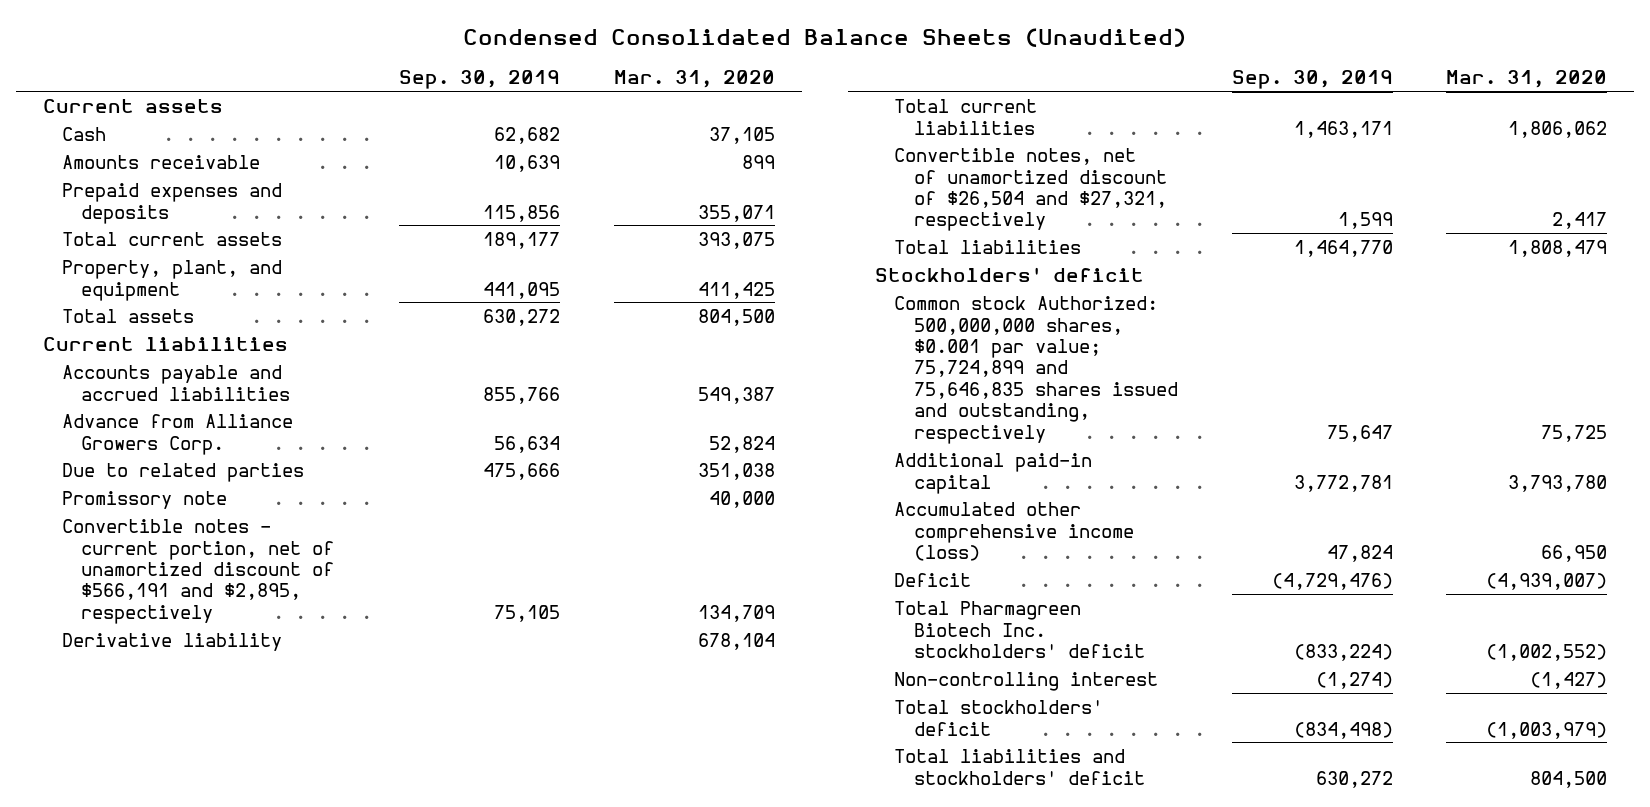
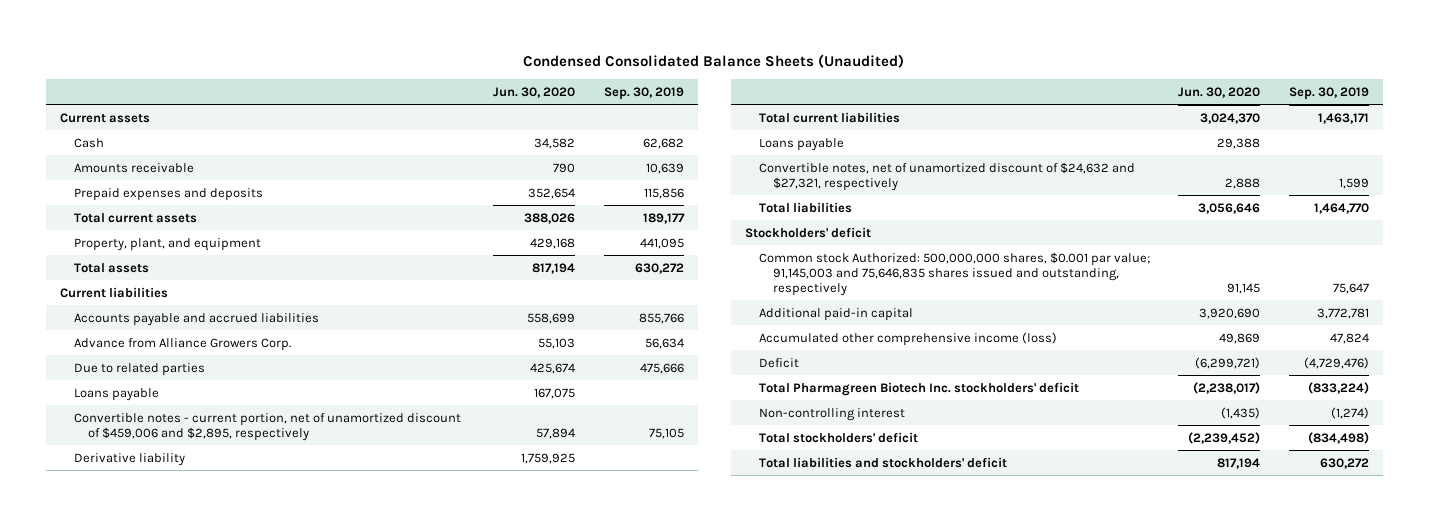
- | Sep. 30, 2019 | Mar. 31, 2020
+ | Jun. 30, 2020 | Sep. 30, 2019
- Promissory note | | 40,000
- Convertible notes - current portion, net of unamortized discount of $566,191 and $2,895, respectively | 75,105 | 134,709
+ Loans payable | 167,075 |
+ Convertible notes - current portion, net of unamortized discount of $459,006 and $2,895, respectively | 57,894 | 75,105
- Convertible notes, net of unamortized discount of $26,504 and $27,321, respectively | 1,599 | 2,417
+ Loans payable | 29,388 |
+ Convertible notes, net of unamortized discount of $24,632 and $27,321, respectively | 2,888 | 1,599
- Common stock Authorized: 500,000,000 shares, $0.001 par value; 75,724,899 and 75,646,835 shares issued and outstanding, respectively | 75,647 | 75,725
+ Common stock Authorized: 500,000,000 shares, $0.001 par value; 91,145,003 and 75,646,835 shares issued and outstanding, respectively | 91,145 | 75,647

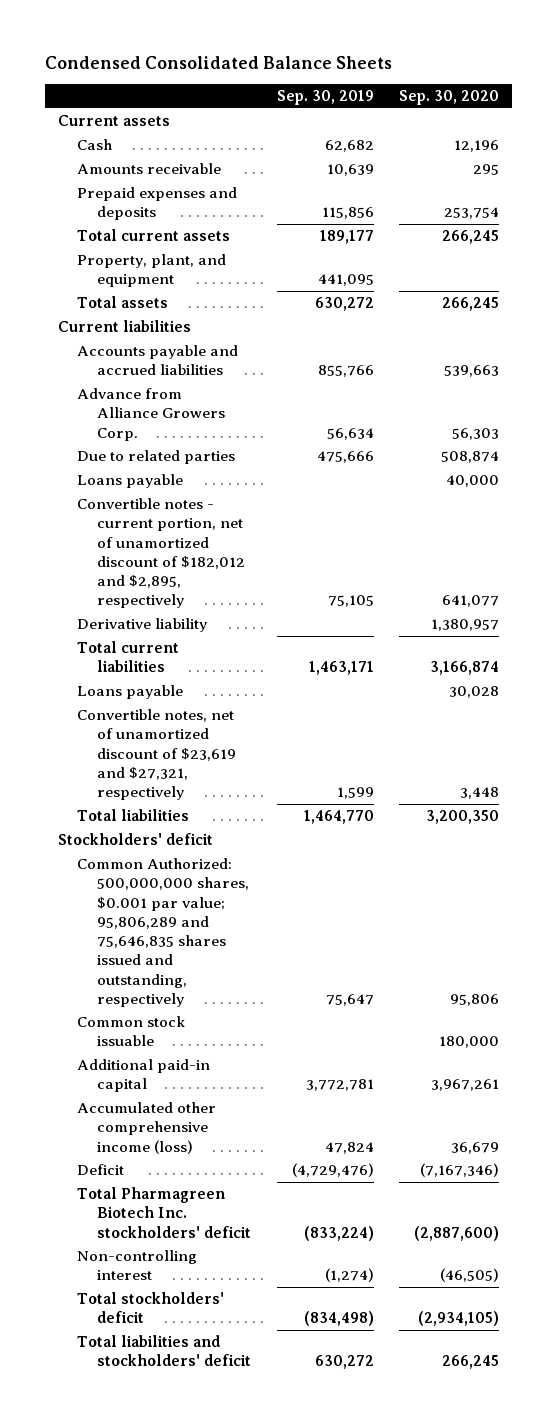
- Condensed Consolidated Balance Sheets (Unaudited)
+ Condensed Consolidated Balance Sheets
- | Jun. 30, 2020 | Sep. 30, 2019
+ | Sep. 30, 2019 | Sep. 30, 2020
- Convertible notes - current portion, net of unamortized discount of $459,006 and $2,895, respectively | 57,894 | 75,105
+ Convertible notes - current portion, net of unamortized discount of $182,012 and $2,895, respectively | 75,105 | 641,077
- Convertible notes, net of unamortized discount of $24,632 and $27,321, respectively | 2,888 | 1,599
+ Convertible notes, net of unamortized discount of $23,619 and $27,321, respectively | 1,599 | 3,448
- Common stock Authorized: 500,000,000 shares, $0.001 par value; 91,145,003 and 75,646,835 shares issued and outstanding, respectively | 91,145 | 75,647
+ Common Authorized: 500,000,000 shares, $0.001 par value; 95,806,289 and 75,646,835 shares issued and outstanding, respectively | 75,647 | 95,806
+ Common stock issuable | | 180,000

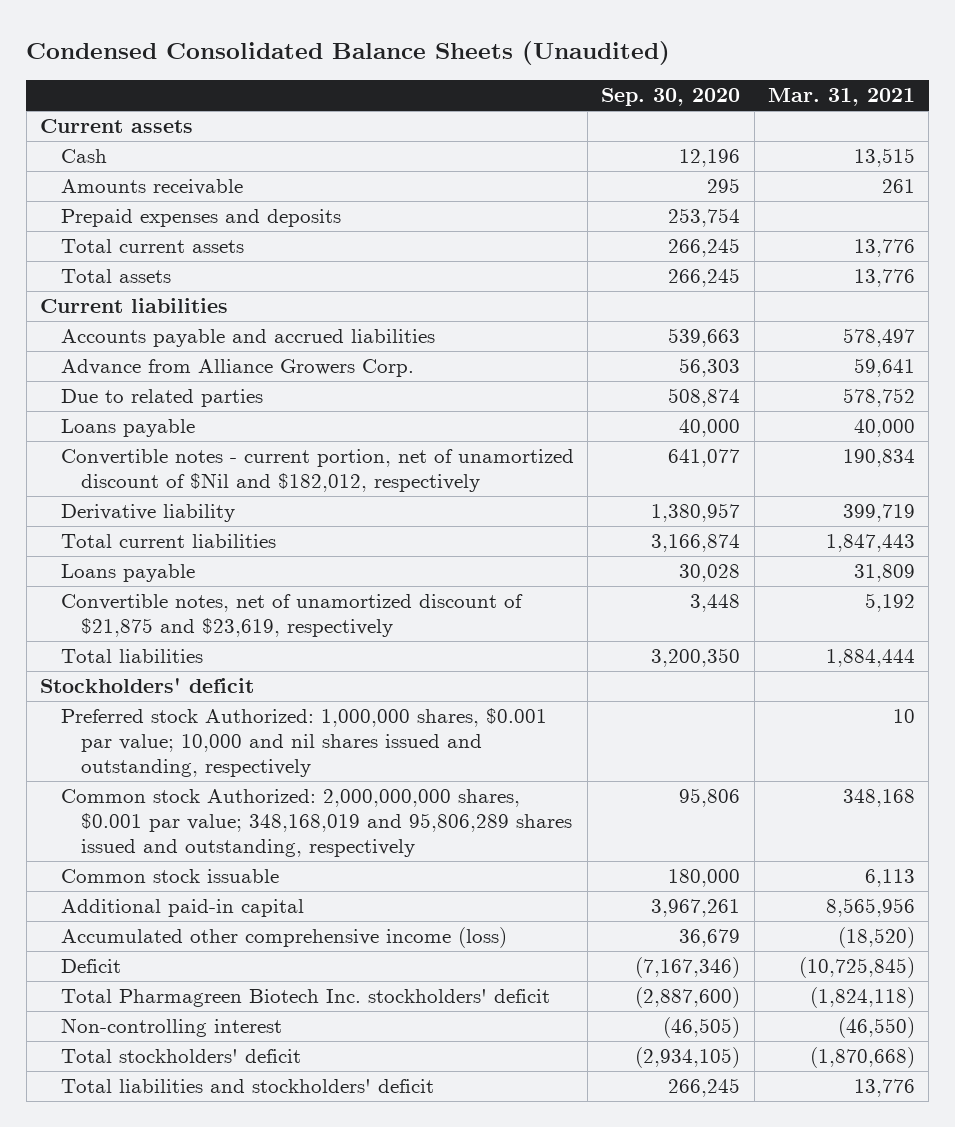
- Condensed Consolidated Balance Sheets
+ Condensed Consolidated Balance Sheets (Unaudited)
- | Sep. 30, 2019 | Sep. 30, 2020
+ | Sep. 30, 2020 | Mar. 31, 2021
- Property, plant, and equipment | 441,095 |
- Convertible notes - current portion, net of unamortized discount of $182,012 and $2,895, respectively | 75,105 | 641,077
+ Convertible notes - current portion, net of unamortized discount of $Nil and $182,012, respectively | 641,077 | 190,834
- Convertible notes, net of unamortized discount of $23,619 and $27,321, respectively | 1,599 | 3,448
+ Convertible notes, net of unamortized discount of $21,875 and $23,619, respectively | 3,448 | 5,192
- Common Authorized: 500,000,000 shares, $0.001 par value; 95,806,289 and 75,646,835 shares issued and outstanding, respectively | 75,647 | 95,806
+ Preferred stock Authorized: 1,000,000 shares, $0.001 par value; 10,000 and nil shares issued and outstanding, respectively | | 10
+ Common stock Authorized: 2,000,000,000 shares, $0.001 par value; 348,168,019 and 95,806,289 shares issued and outstanding, respectively | 95,806 | 348,168

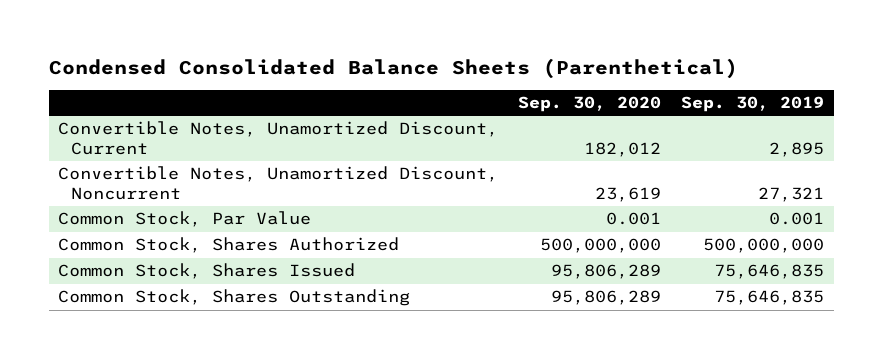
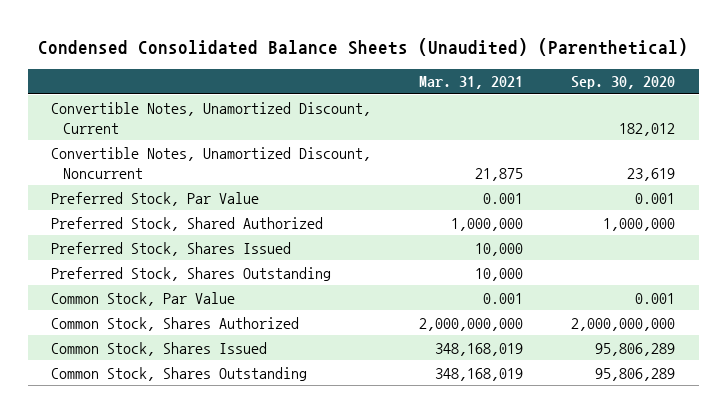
- Condensed Consolidated Balance Sheets (Parenthetical)
+ Condensed Consolidated Balance Sheets (Unaudited) (Parenthetical)
- | Sep. 30, 2020 | Sep. 30, 2019
+ | Mar. 31, 2021 | Sep. 30, 2020
+ Preferred Stock, Par Value | 0.001 | 0.001
+ Preferred Stock, Shared Authorized | 1,000,000 | 1,000,000
+ Preferred Stock, Shares Issued | 10,000 |
+ Preferred Stock, Shares Outstanding | 10,000 |
- Common Stock, Shares Authorized | 500,000,000 | 500,000,000
+ Common Stock, Shares Authorized | 2,000,000,000 | 2,000,000,000

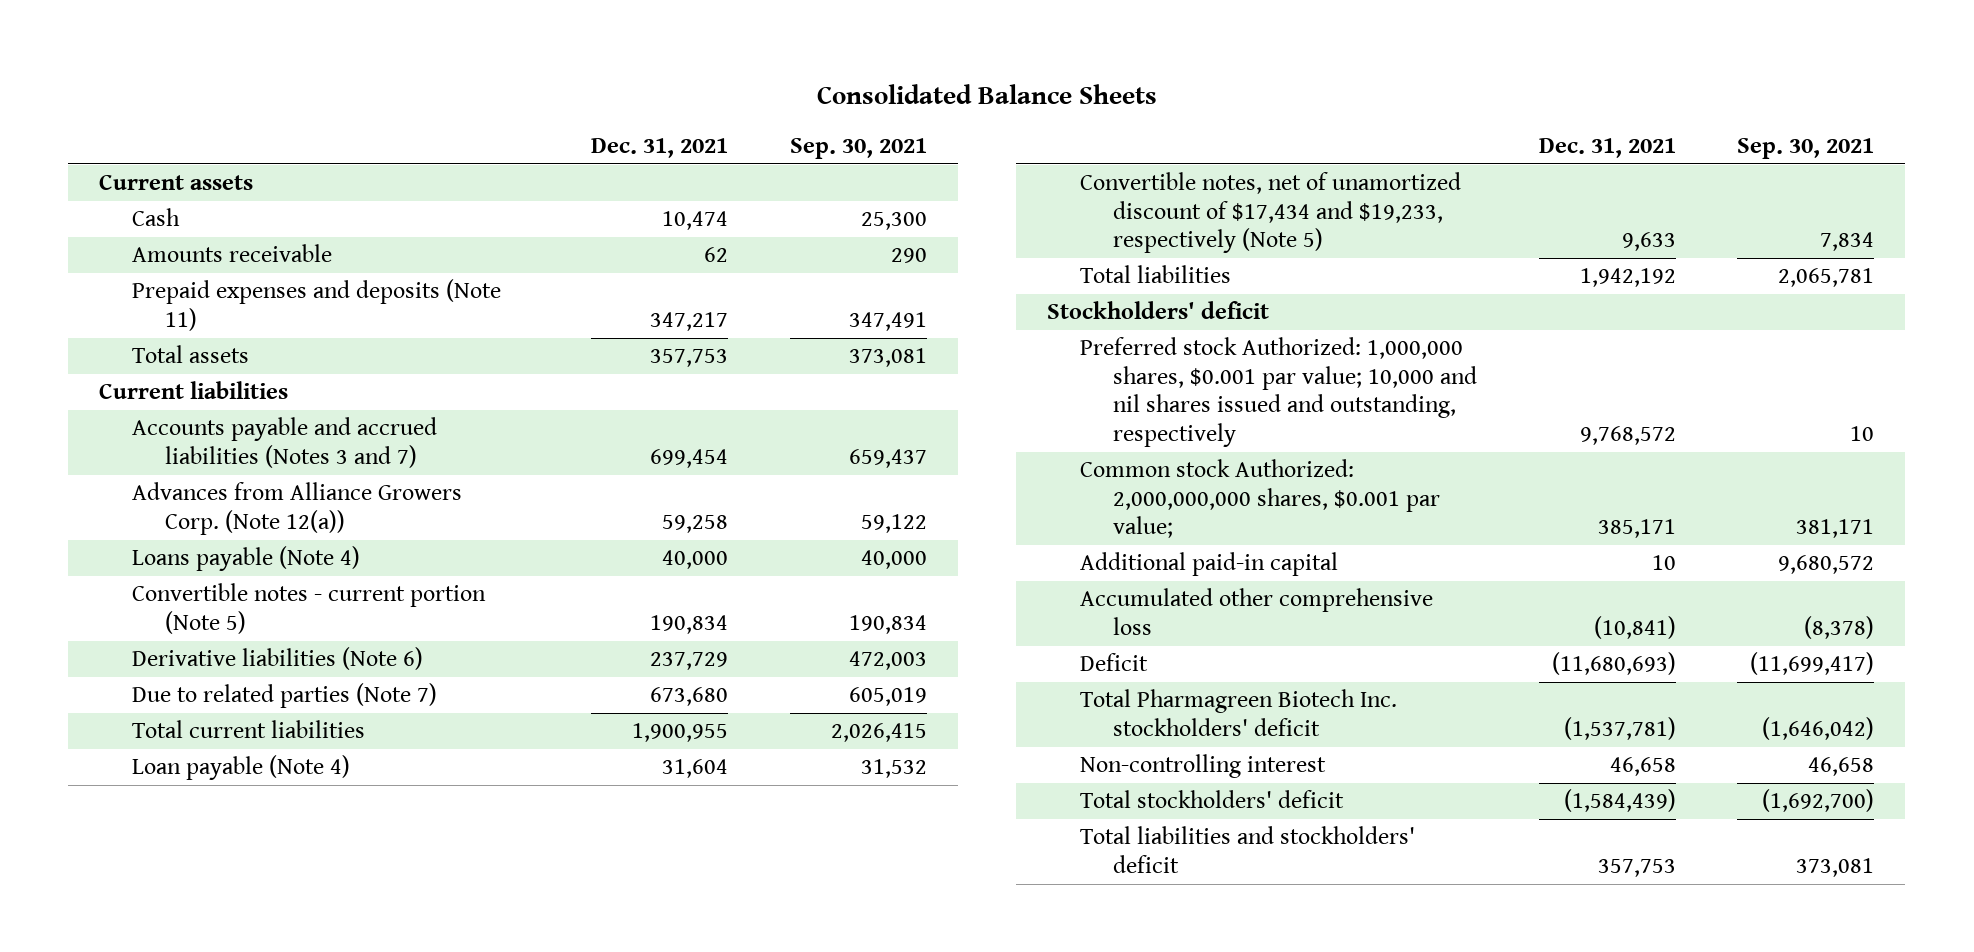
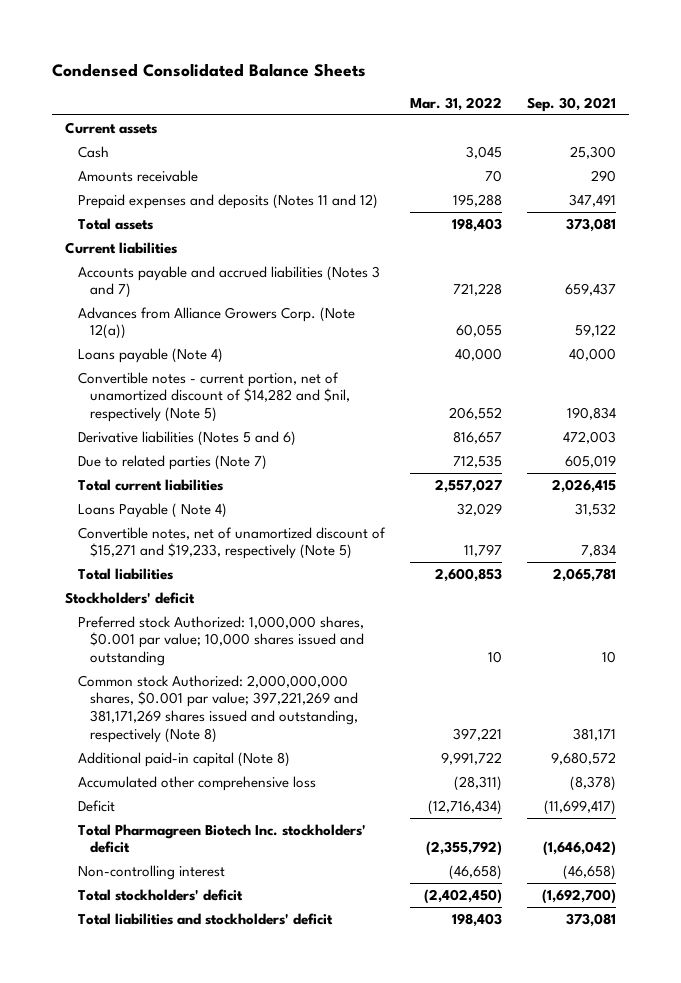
- Consolidated Balance Sheets
+ Condensed Consolidated Balance Sheets
- | Dec. 31, 2021 | Sep. 30, 2021
+ | Mar. 31, 2022 | Sep. 30, 2021
- Prepaid expenses and deposits (Note 11) | 347,217 | 347,491
+ Prepaid expenses and deposits (Notes 11 and 12) | 195,288 | 347,491
- Convertible notes - current portion (Note 5) | 190,834 | 190,834
- Derivative liabilities (Note 6) | 237,729 | 472,003
+ Convertible notes - current portion, net of unamortized discount of $14,282 and $nil, respectively (Note 5) | 206,552 | 190,834
+ Derivative liabilities (Notes 5 and 6) | 816,657 | 472,003
- Loan payable (Note 4) | 31,604 | 31,532
- Convertible notes, net of unamortized discount of $17,434 and $19,233, respectively (Note 5) | 9,633 | 7,834
+ Loans Payable ( Note 4) | 32,029 | 31,532
+ Convertible notes, net of unamortized discount of $15,271 and $19,233, respectively (Note 5) | 11,797 | 7,834
- Preferred stock Authorized: 1,000,000 shares, $0.001 par value; 10,000 and nil shares issued and outstanding, respectively | 9,768,572 | 10
- Common stock Authorized: 2,000,000,000 shares, $0.001 par value; | 385,171 | 381,171
- Additional paid-in capital | 10 | 9,680,572
+ Preferred stock Authorized: 1,000,000 shares, $0.001 par value; 10,000 shares issued and outstanding | 10 | 10
+ Common stock Authorized: 2,000,000,000 shares, $0.001 par value; 397,221,269 and 381,171,269 shares issued and outstanding, respectively (Note 8) | 397,221 | 381,171
+ Additional paid-in capital (Note 8) | 9,991,722 | 9,680,572
- Non-controlling interest | 46,658 | 46,658
+ Non-controlling interest | (46,658) | (46,658)

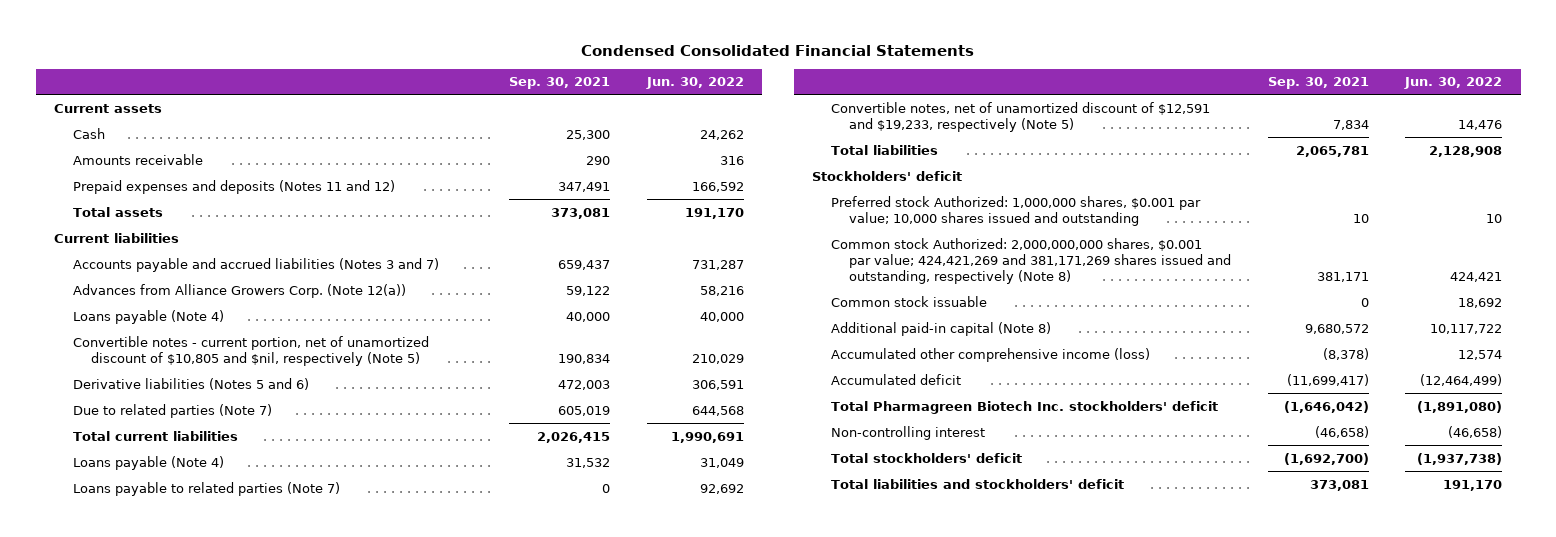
- Condensed Consolidated Balance Sheets
+ Condensed Consolidated Financial Statements
- | Mar. 31, 2022 | Sep. 30, 2021
+ | Sep. 30, 2021 | Jun. 30, 2022
- Convertible notes - current portion, net of unamortized discount of $14,282 and $nil, respectively (Note 5) | 206,552 | 190,834
+ Convertible notes - current portion, net of unamortized discount of $10,805 and $nil, respectively (Note 5) | 190,834 | 210,029
- Loans Payable ( Note 4) | 32,029 | 31,532
- Convertible notes, net of unamortized discount of $15,271 and $19,233, respectively (Note 5) | 11,797 | 7,834
+ Loans payable (Note 4) | 31,532 | 31,049
+ Loans payable to related parties (Note 7) | 0 | 92,692
+ Convertible notes, net of unamortized discount of $12,591 and $19,233, respectively (Note 5) | 7,834 | 14,476
- Common stock Authorized: 2,000,000,000 shares, $0.001 par value; 397,221,269 and 381,171,269 shares issued and outstanding, respectively (Note 8) | 397,221 | 381,171
+ Common stock Authorized: 2,000,000,000 shares, $0.001 par value; 424,421,269 and 381,171,269 shares issued and outstanding, respectively (Note 8) | 381,171 | 424,421
+ Common stock issuable | 0 | 18,692
- Accumulated other comprehensive loss | (28,311) | (8,378)
- Deficit | (12,716,434) | (11,699,417)
+ Accumulated other comprehensive income (loss) | (8,378) | 12,574
+ Accumulated deficit | (11,699,417) | (12,464,499)

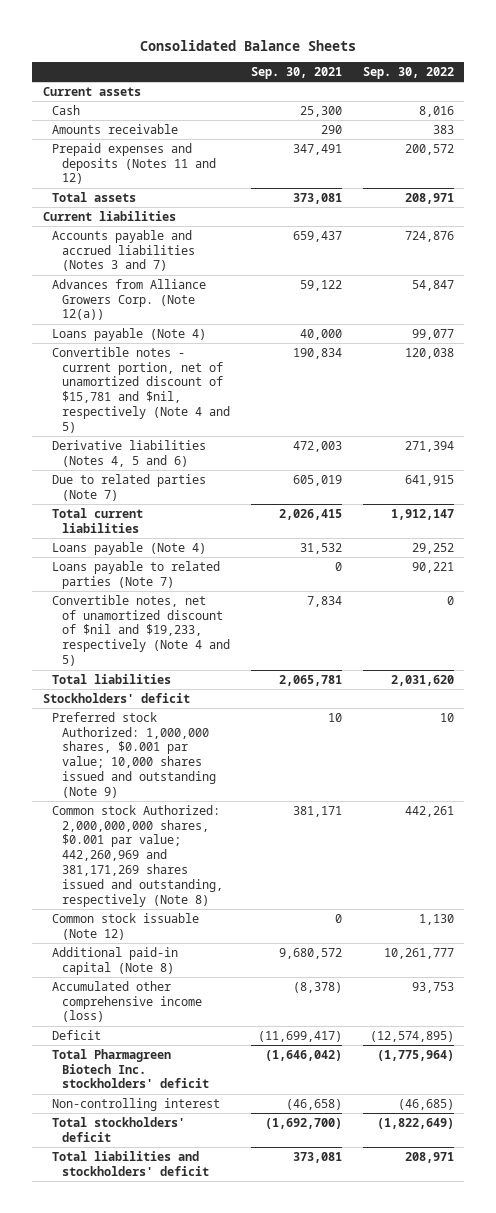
- Condensed Consolidated Financial Statements
+ Consolidated Balance Sheets
- | Sep. 30, 2021 | Jun. 30, 2022
+ | Sep. 30, 2021 | Sep. 30, 2022
- Convertible notes - current portion, net of unamortized discount of $10,805 and $nil, respectively (Note 5) | 190,834 | 210,029
- Derivative liabilities (Notes 5 and 6) | 472,003 | 306,591
+ Convertible notes - current portion, net of unamortized discount of $15,781 and $nil, respectively (Note 4 and 5) | 190,834 | 120,038
+ Derivative liabilities (Notes 4, 5 and 6) | 472,003 | 271,394
- Convertible notes, net of unamortized discount of $12,591 and $19,233, respectively (Note 5) | 7,834 | 14,476
+ Convertible notes, net of unamortized discount of $nil and $19,233, respectively (Note 4 and 5) | 7,834 | 0
- Preferred stock Authorized: 1,000,000 shares, $0.001 par value; 10,000 shares issued and outstanding | 10 | 10
- Common stock Authorized: 2,000,000,000 shares, $0.001 par value; 424,421,269 and 381,171,269 shares issued and outstanding, respectively (Note 8) | 381,171 | 424,421
- Common stock issuable | 0 | 18,692
+ Preferred stock Authorized: 1,000,000 shares, $0.001 par value; 10,000 shares issued and outstanding (Note 9) | 10 | 10
+ Common stock Authorized: 2,000,000,000 shares, $0.001 par value; 442,260,969 and 381,171,269 shares issued and outstanding, respectively (Note 8) | 381,171 | 442,261
+ Common stock issuable (Note 12) | 0 | 1,130
- Accumulated deficit | (11,699,417) | (12,464,499)
+ Deficit | (11,699,417) | (12,574,895)

